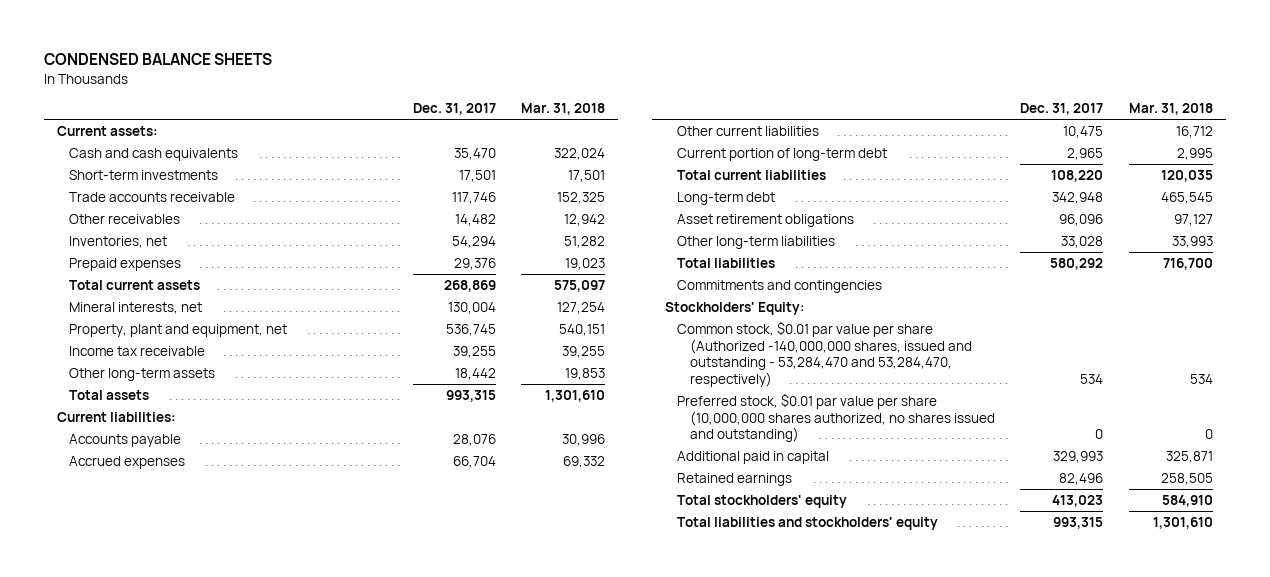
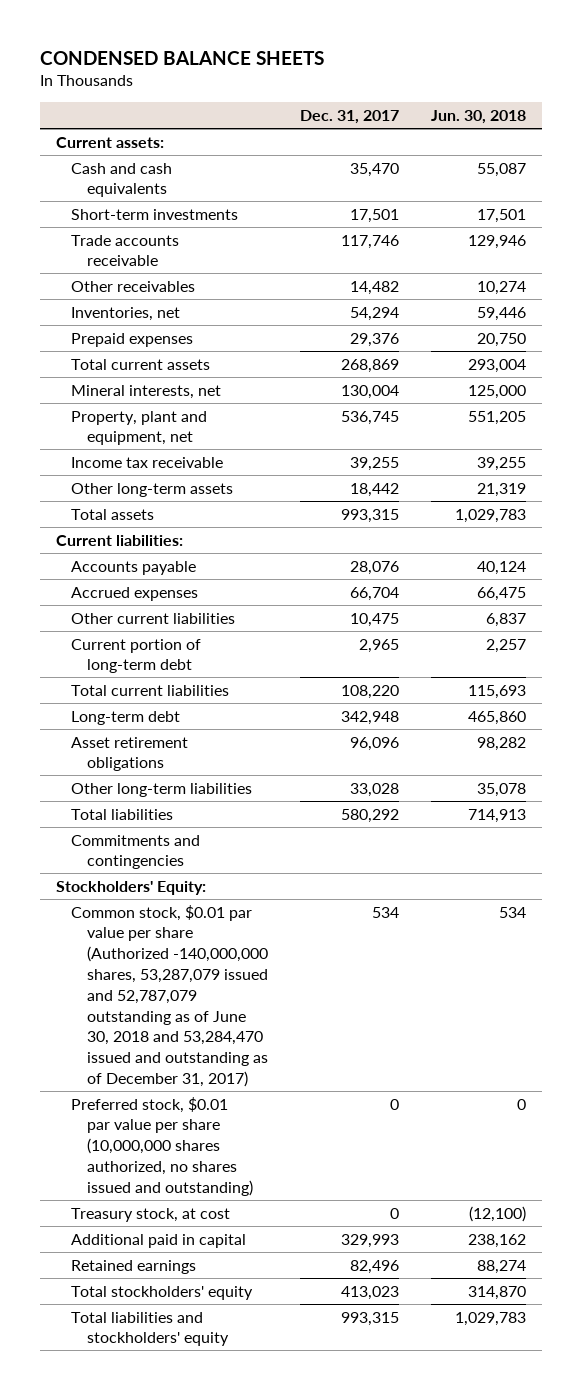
- | Dec. 31, 2017 | Mar. 31, 2018
+ | Dec. 31, 2017 | Jun. 30, 2018
- Common stock, $0.01 par value per share (Authorized -140,000,000 shares, issued and outstanding - 53,284,470 and 53,284,470, respectively) | 534 | 534
+ Common stock, $0.01 par value per share (Authorized -140,000,000 shares, 53,287,079 issued and 52,787,079 outstanding as of June 30, 2018 and 53,284,470 issued and outstanding as of December 31, 2017) | 534 | 534
+ Treasury stock, at cost | 0 | (12,100)

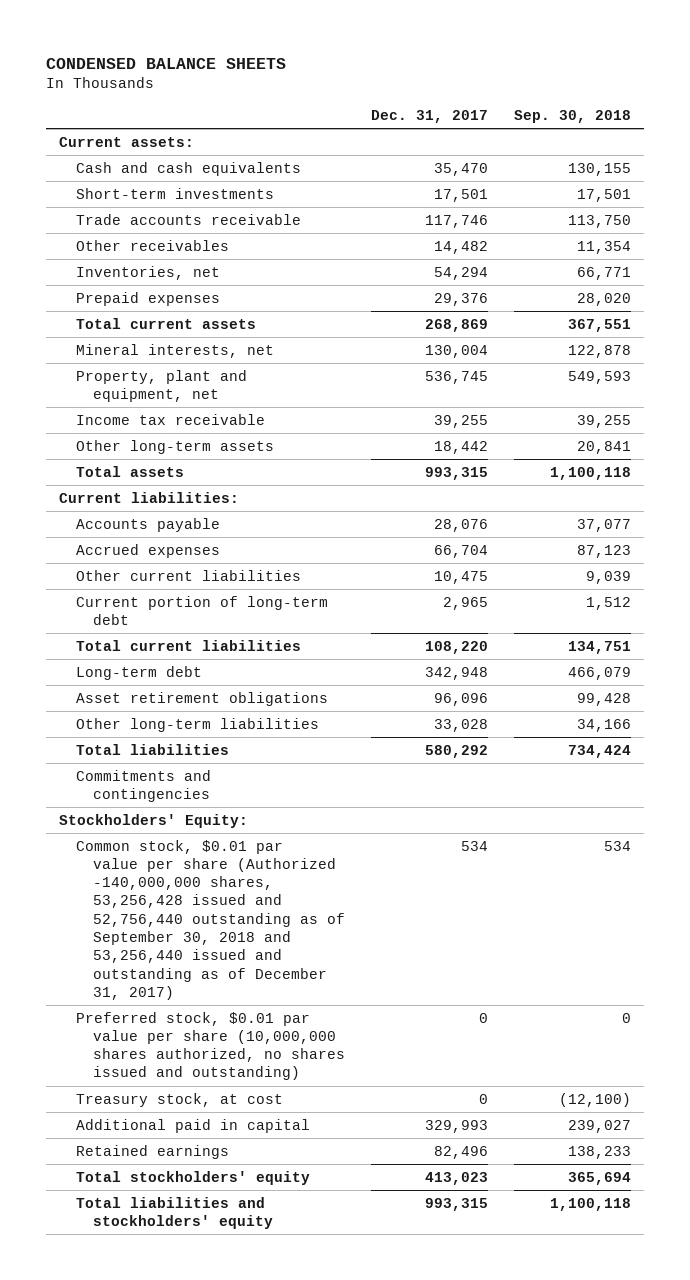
- | Dec. 31, 2017 | Jun. 30, 2018
+ | Dec. 31, 2017 | Sep. 30, 2018
- Common stock, $0.01 par value per share (Authorized -140,000,000 shares, 53,287,079 issued and 52,787,079 outstanding as of June 30, 2018 and 53,284,470 issued and outstanding as of December 31, 2017) | 534 | 534
+ Common stock, $0.01 par value per share (Authorized -140,000,000 shares, 53,256,428 issued and 52,756,440 outstanding as of September 30, 2018 and 53,256,440 issued and outstanding as of December 31, 2017) | 534 | 534

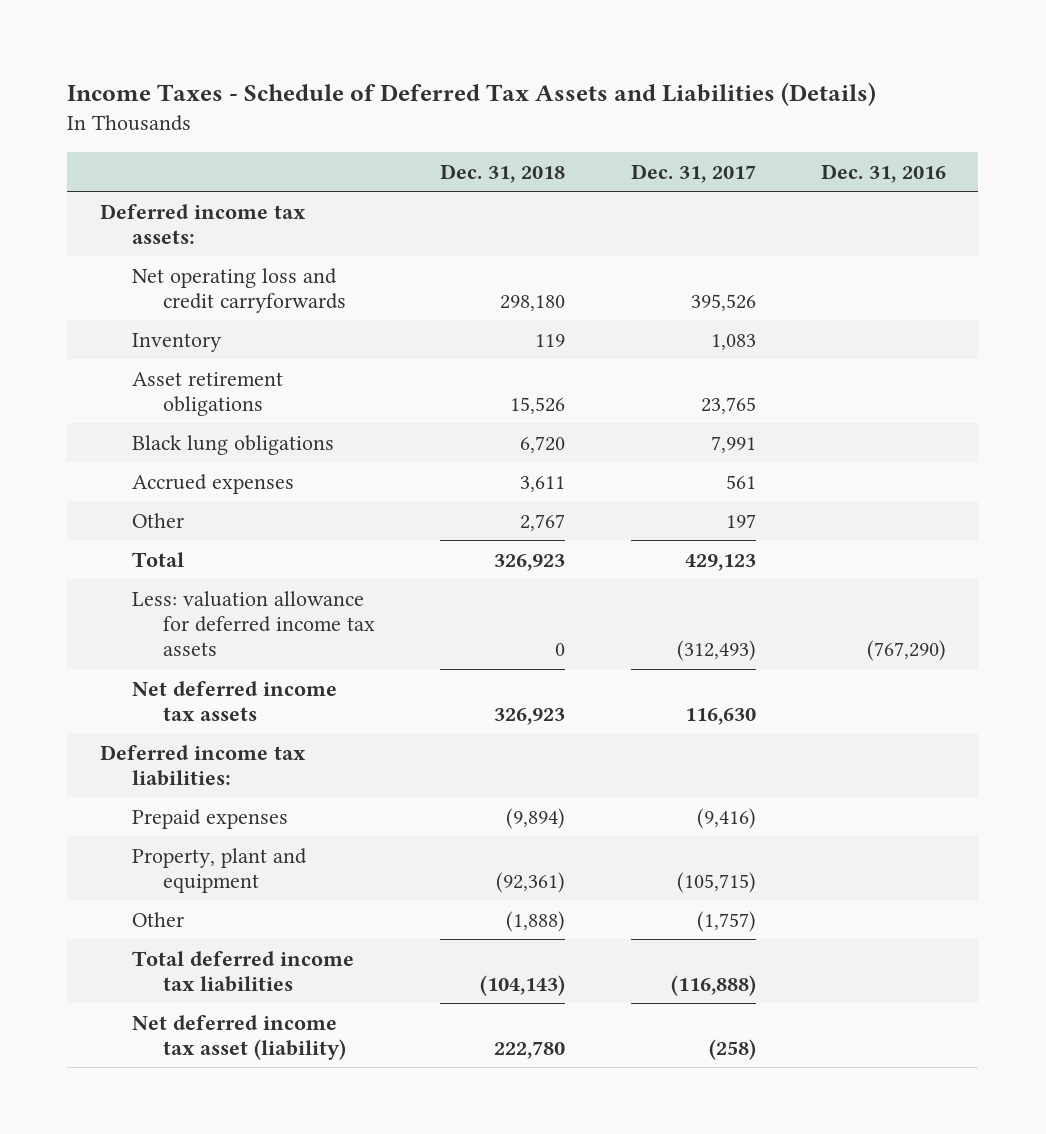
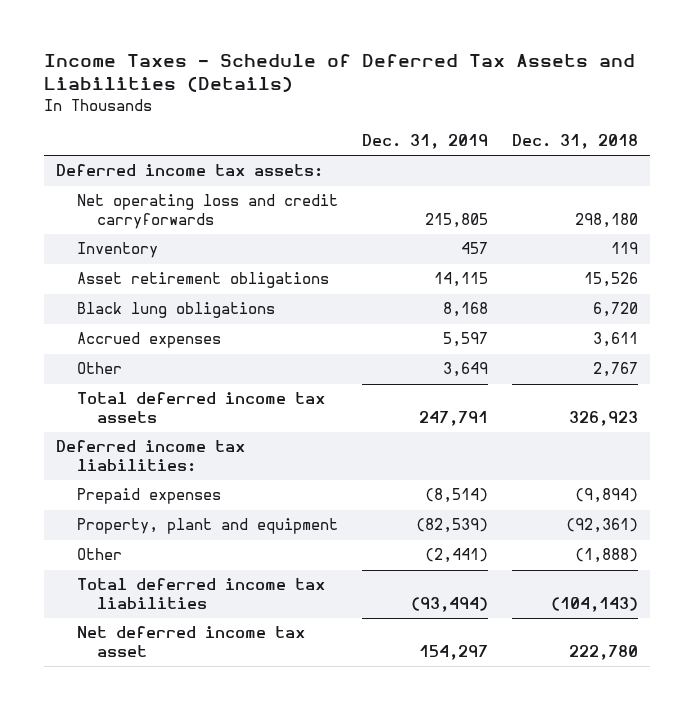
- | Dec. 31, 2018 | Dec. 31, 2017 | Dec. 31, 2016
+ | Dec. 31, 2019 | Dec. 31, 2018
- Total | 326,923 | 429,123 |
- Less: valuation allowance for deferred income tax assets | 0 | (312,493) | (767,290)
- Net deferred income tax assets | 326,923 | 116,630 |
+ Total deferred income tax assets | 247,791 | 326,923
- Net deferred income tax asset (liability) | 222,780 | (258) |
+ Net deferred income tax asset | 154,297 | 222,780

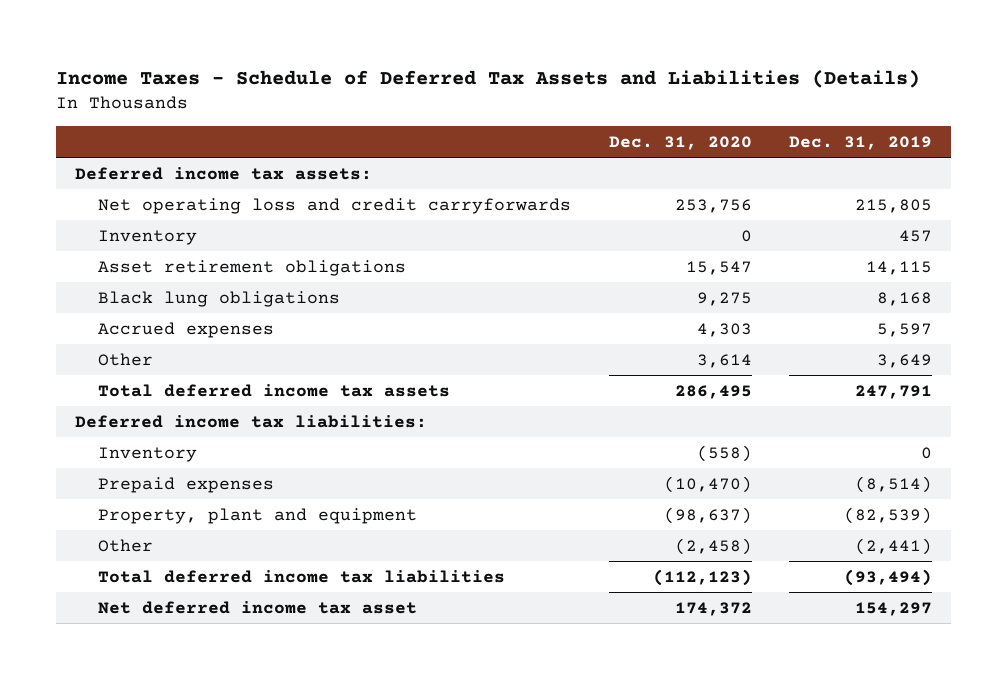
- | Dec. 31, 2019 | Dec. 31, 2018
+ | Dec. 31, 2020 | Dec. 31, 2019
+ Inventory | (558) | 0

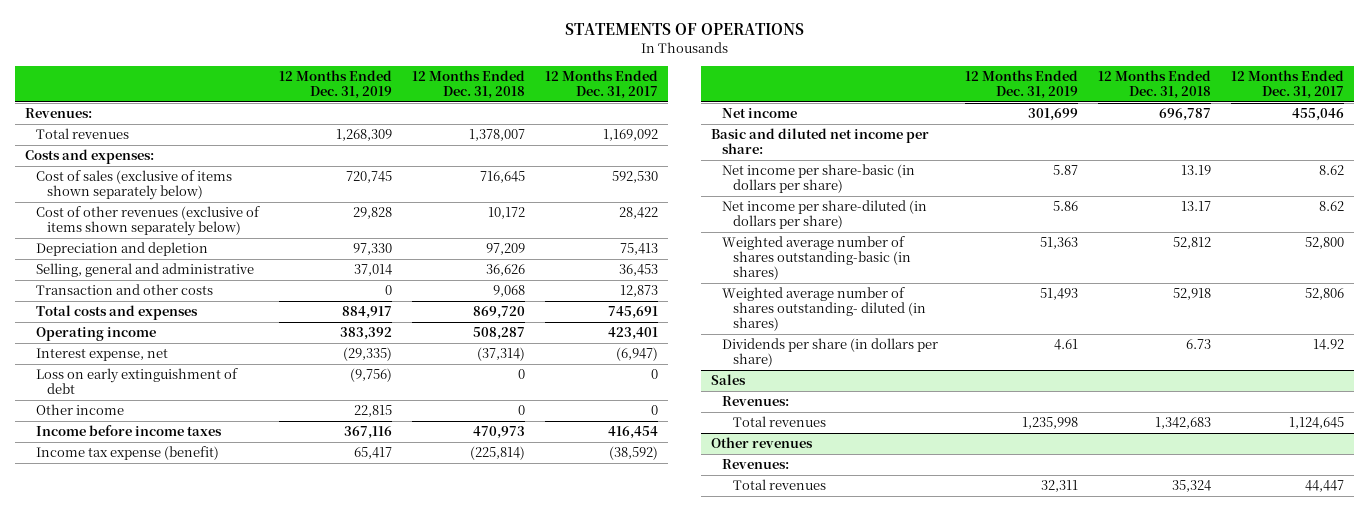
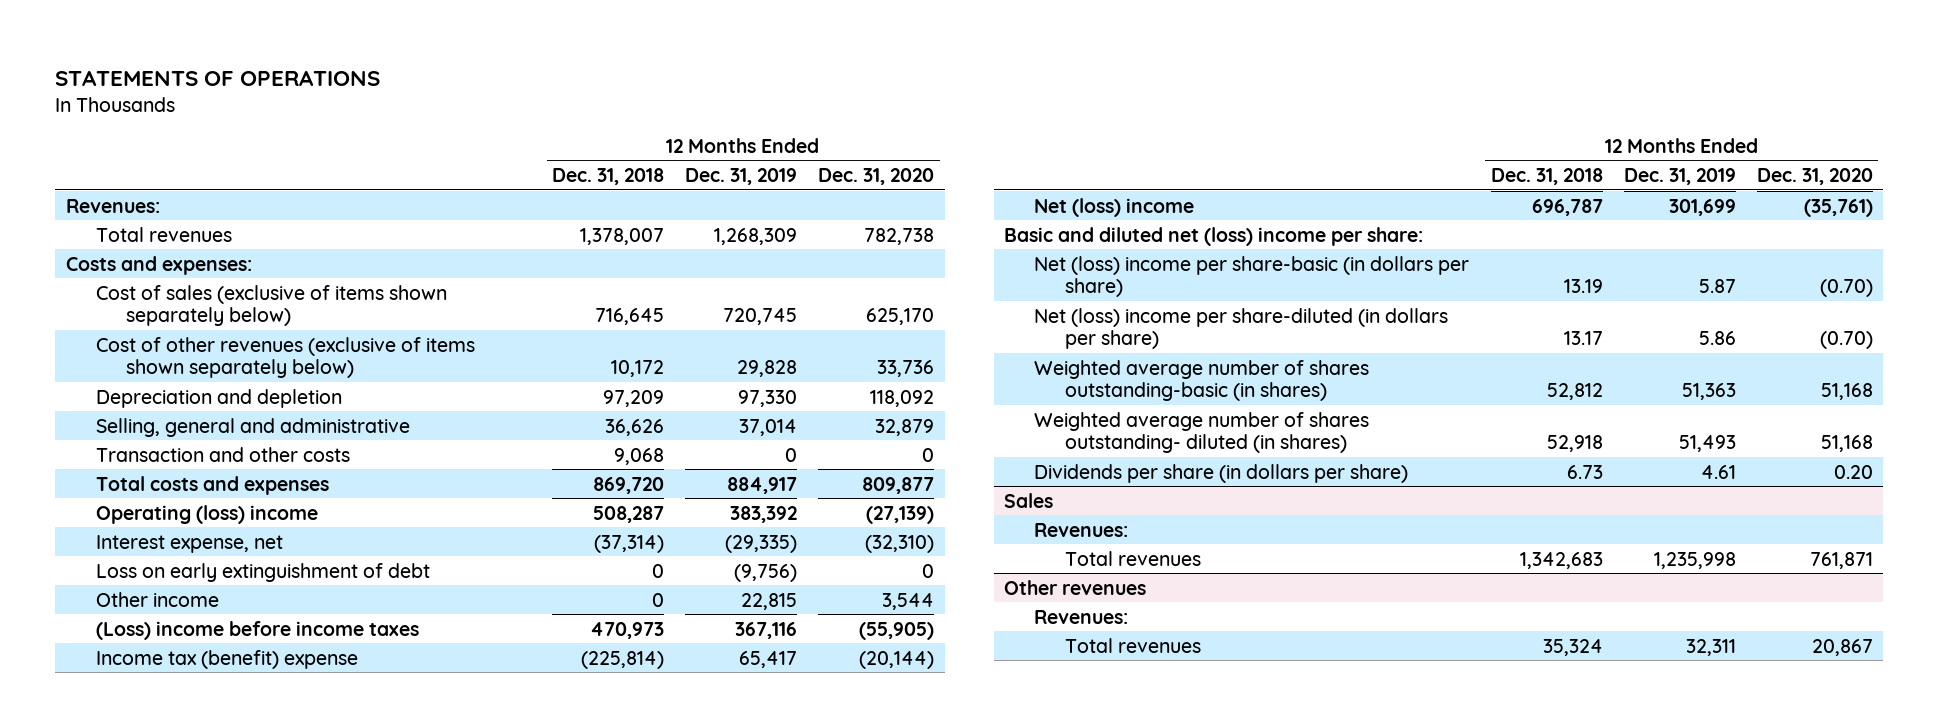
- | 12 Months Ended Dec. 31, 2019 | 12 Months Ended Dec. 31, 2018 | 12 Months Ended Dec. 31, 2017
+ | 12 Months Ended Dec. 31, 2018 | 12 Months Ended Dec. 31, 2019 | 12 Months Ended Dec. 31, 2020
- Operating income | 383,392 | 508,287 | 423,401
+ Operating (loss) income | 508,287 | 383,392 | (27,139)
- Income before income taxes | 367,116 | 470,973 | 416,454
- Income tax expense (benefit) | 65,417 | (225,814) | (38,592)
- Net income | 301,699 | 696,787 | 455,046
- Basic and diluted net income per share:
- Net income per share-basic (in dollars per share) | 5.87 | 13.19 | 8.62
- Net income per share-diluted (in dollars per share) | 5.86 | 13.17 | 8.62
+ (Loss) income before income taxes | 470,973 | 367,116 | (55,905)
+ Income tax (benefit) expense | (225,814) | 65,417 | (20,144)
+ Net (loss) income | 696,787 | 301,699 | (35,761)
+ Basic and diluted net (loss) income per share:
+ Net (loss) income per share-basic (in dollars per share) | 13.19 | 5.87 | (0.70)
+ Net (loss) income per share-diluted (in dollars per share) | 13.17 | 5.86 | (0.70)

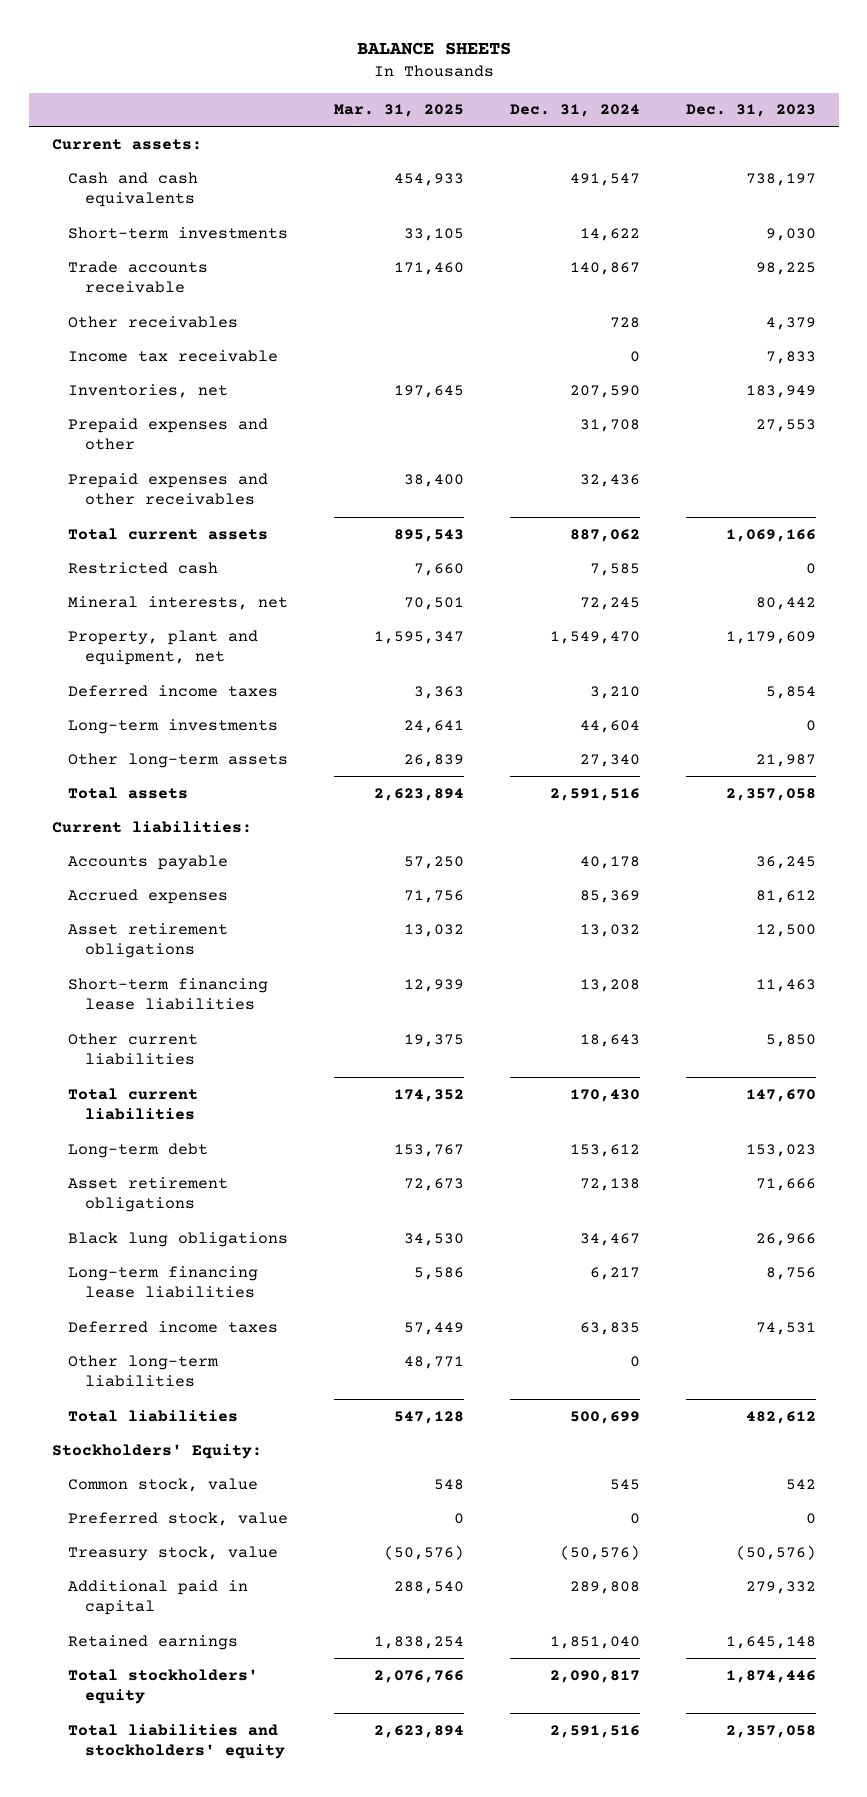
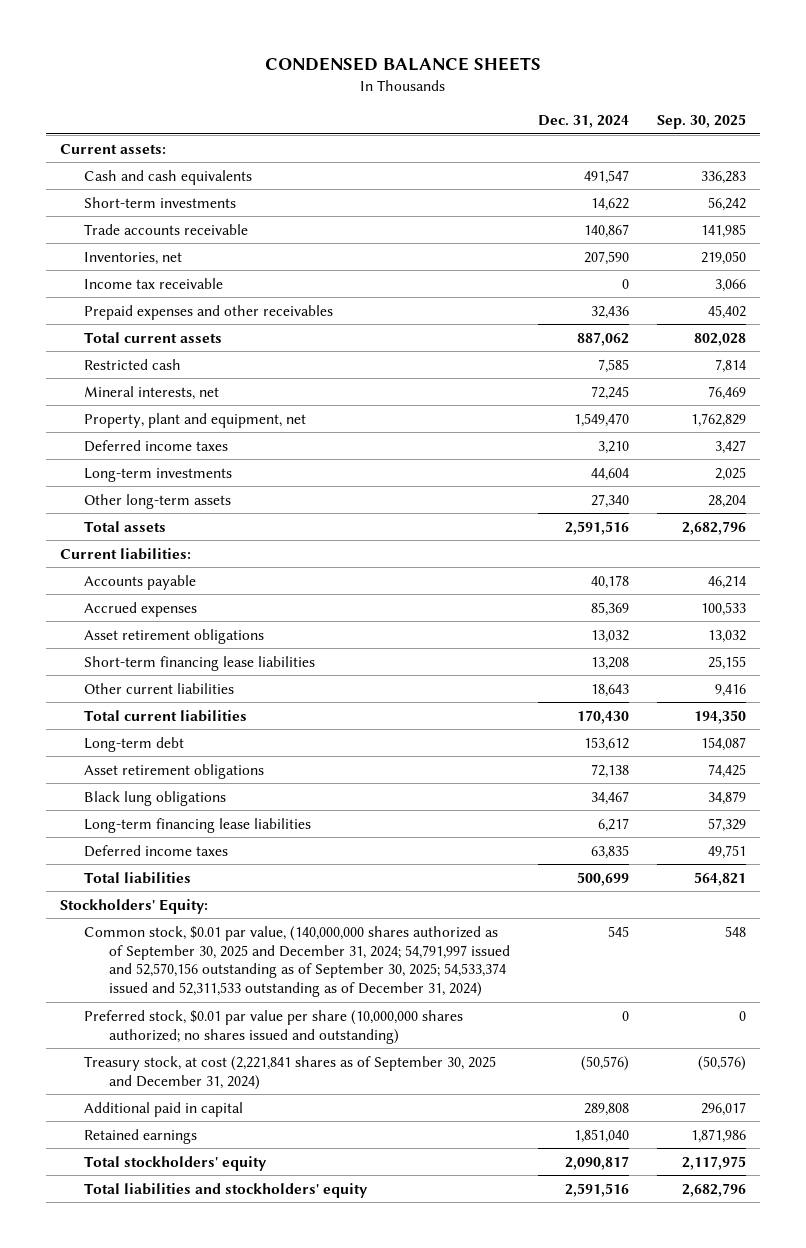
- BALANCE SHEETS
+ CONDENSED BALANCE SHEETS
- | Mar. 31, 2025 | Dec. 31, 2024 | Dec. 31, 2023
+ | Dec. 31, 2024 | Sep. 30, 2025
- Other receivables | | 728 | 4,379
- Prepaid expenses and other | | 31,708 | 27,553
moved down: Income tax receivable | 0 | 3,066
- Other long-term liabilities | 48,771 | 0 |
- Common stock, value | 548 | 545 | 542
- Preferred stock, value | 0 | 0 | 0
- Treasury stock, value | (50,576) | (50,576) | (50,576)
+ Common stock, $0.01 par value, (140,000,000 shares authorized as of September 30, 2025 and December 31, 2024; 54,791,997 issued and 52,570,156 outstanding as of September 30, 2025; 54,533,374 issued and 52,311,533 outstanding as of December 31, 2024) | 545 | 548
+ Preferred stock, $0.01 par value per share (10,000,000 shares authorized; no shares issued and outstanding) | 0 | 0
+ Treasury stock, at cost (2,221,841 shares as of September 30, 2025 and December 31, 2024) | (50,576) | (50,576)

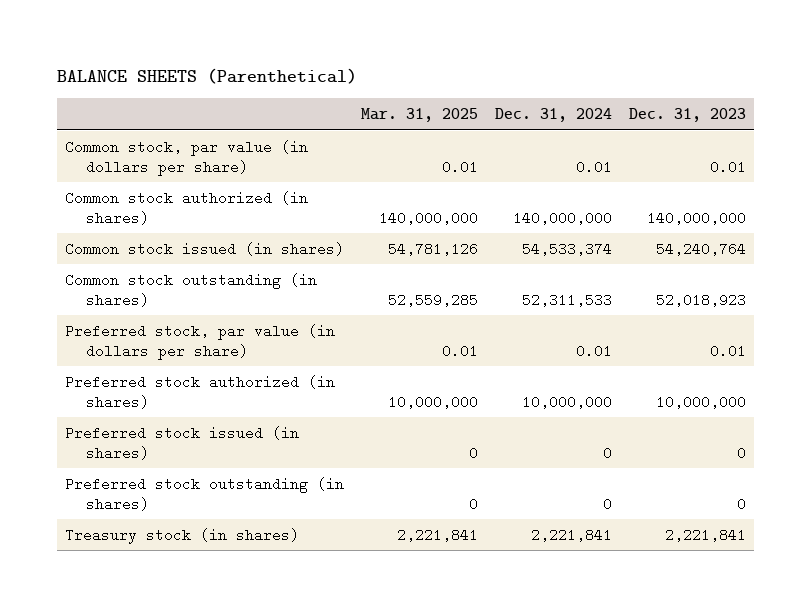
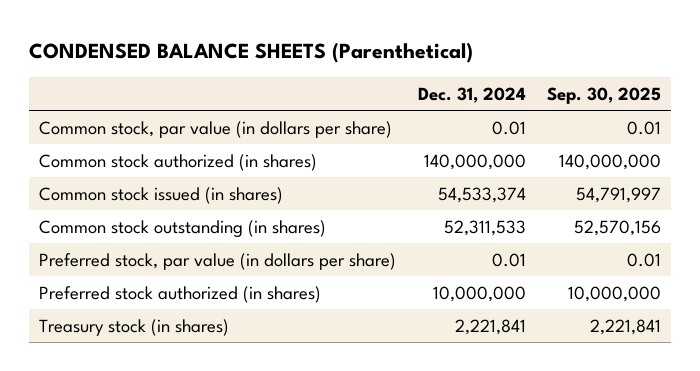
- BALANCE SHEETS (Parenthetical)
+ CONDENSED BALANCE SHEETS (Parenthetical)
- | Mar. 31, 2025 | Dec. 31, 2024 | Dec. 31, 2023
+ | Dec. 31, 2024 | Sep. 30, 2025
- Preferred stock issued (in shares) | 0 | 0 | 0
- Preferred stock outstanding (in shares) | 0 | 0 | 0

